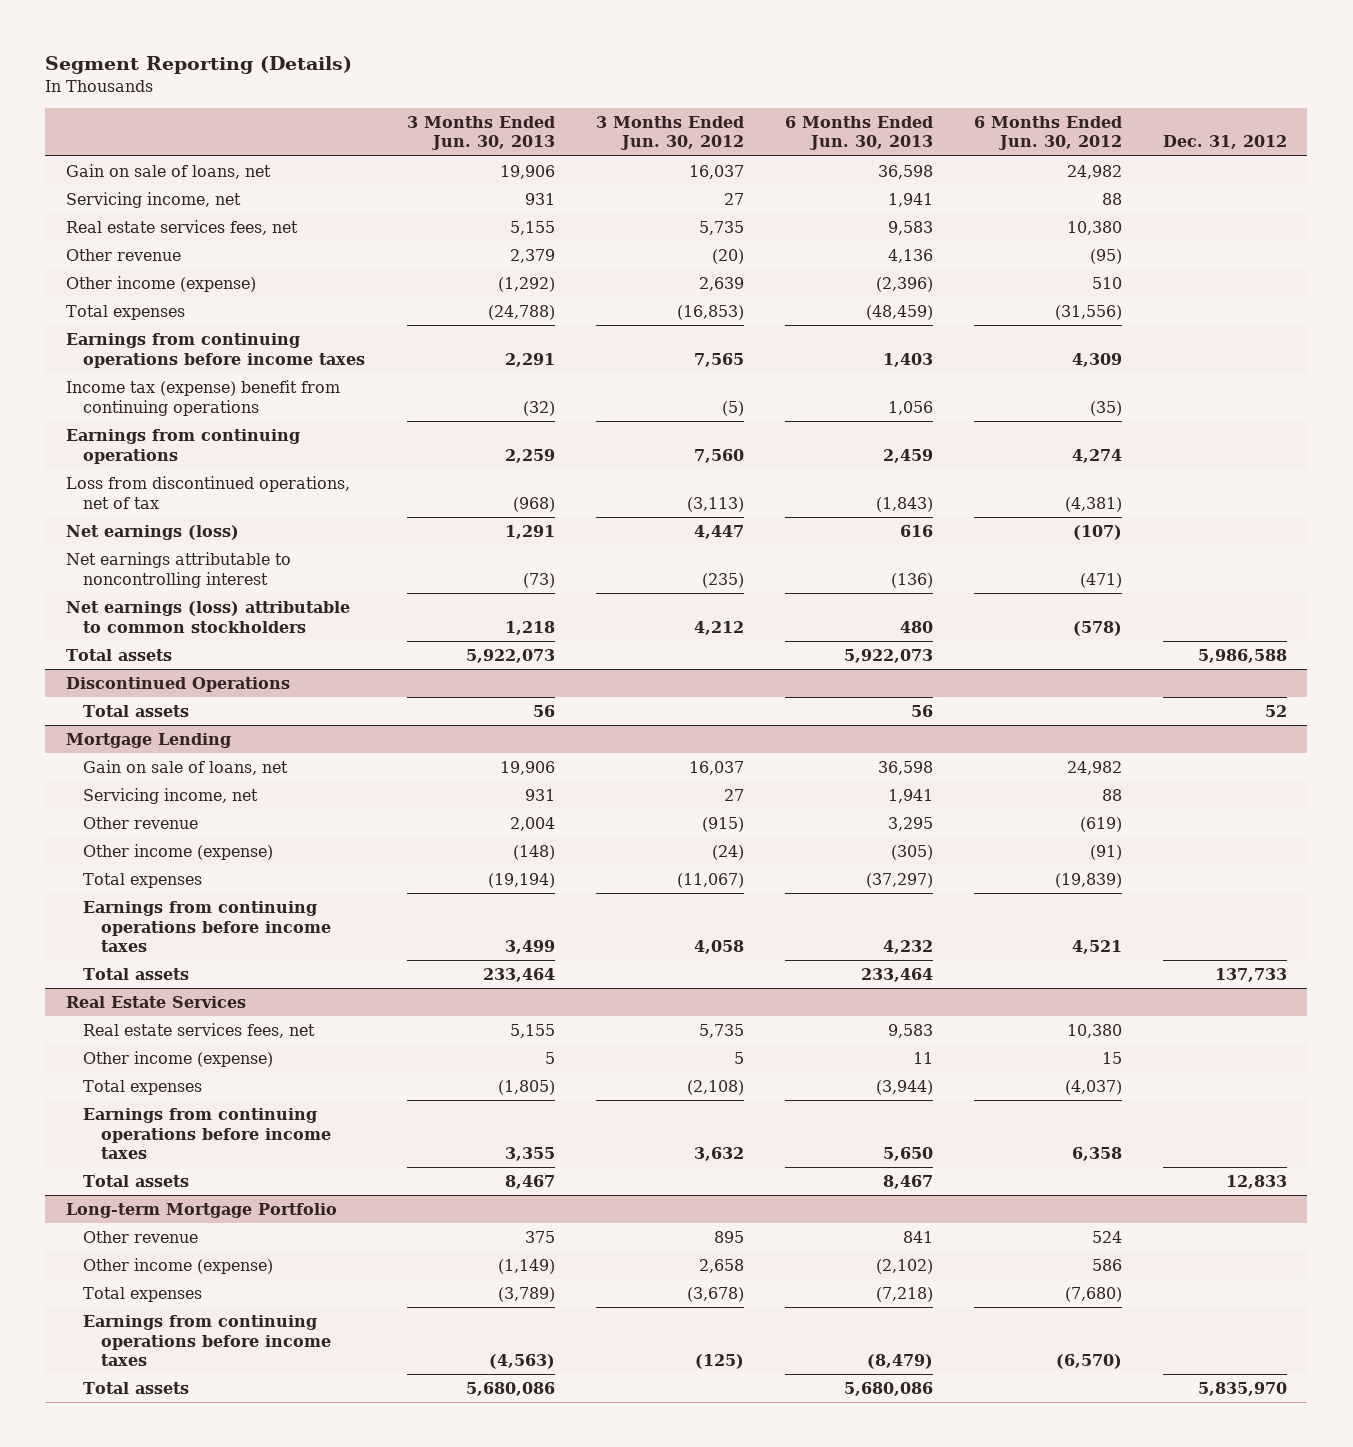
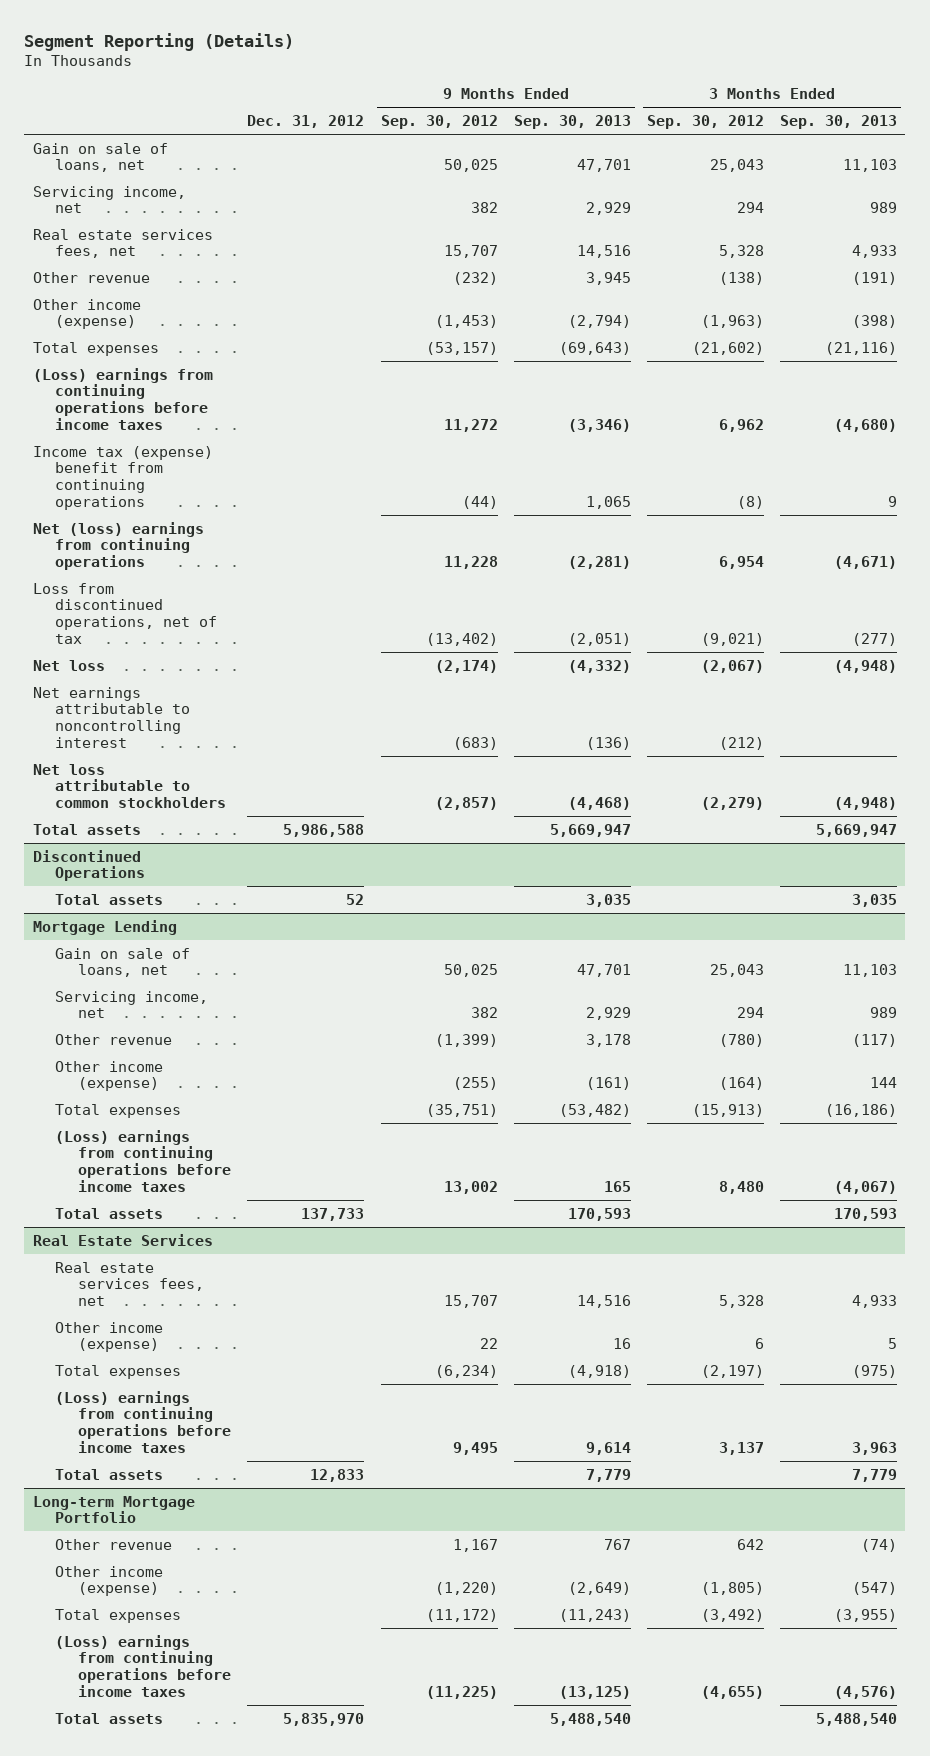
- | 3 Months Ended Jun. 30, 2013 | 3 Months Ended Jun. 30, 2012 | 6 Months Ended Jun. 30, 2013 | 6 Months Ended Jun. 30, 2012 | Dec. 31, 2012
+ | Dec. 31, 2012 | 9 Months Ended Sep. 30, 2012 | 9 Months Ended Sep. 30, 2013 | 3 Months Ended Sep. 30, 2012 | 3 Months Ended Sep. 30, 2013
- Earnings from continuing operations before income taxes | 2,291 | 7,565 | 1,403 | 4,309 |
+ (Loss) earnings from continuing operations before income taxes | | 11,272 | (3,346) | 6,962 | (4,680)
- Earnings from continuing operations | 2,259 | 7,560 | 2,459 | 4,274 |
+ Net (loss) earnings from continuing operations | | 11,228 | (2,281) | 6,954 | (4,671)
- Net earnings (loss) | 1,291 | 4,447 | 616 | (107) |
+ Net loss | | (2,174) | (4,332) | (2,067) | (4,948)
- Net earnings (loss) attributable to common stockholders | 1,218 | 4,212 | 480 | (578) |
+ Net loss attributable to common stockholders | | (2,857) | (4,468) | (2,279) | (4,948)
@ Mortgage Lending
- Earnings from continuing operations before income taxes | 3,499 | 4,058 | 4,232 | 4,521 |
+ (Loss) earnings from continuing operations before income taxes | | 13,002 | 165 | 8,480 | (4,067)
@ Real Estate Services
- Earnings from continuing operations before income taxes | 3,355 | 3,632 | 5,650 | 6,358 |
+ (Loss) earnings from continuing operations before income taxes | | 9,495 | 9,614 | 3,137 | 3,963
@ Long-term Mortgage Portfolio
- Earnings from continuing operations before income taxes | (4,563) | (125) | (8,479) | (6,570) |
+ (Loss) earnings from continuing operations before income taxes | | (11,225) | (13,125) | (4,655) | (4,576)

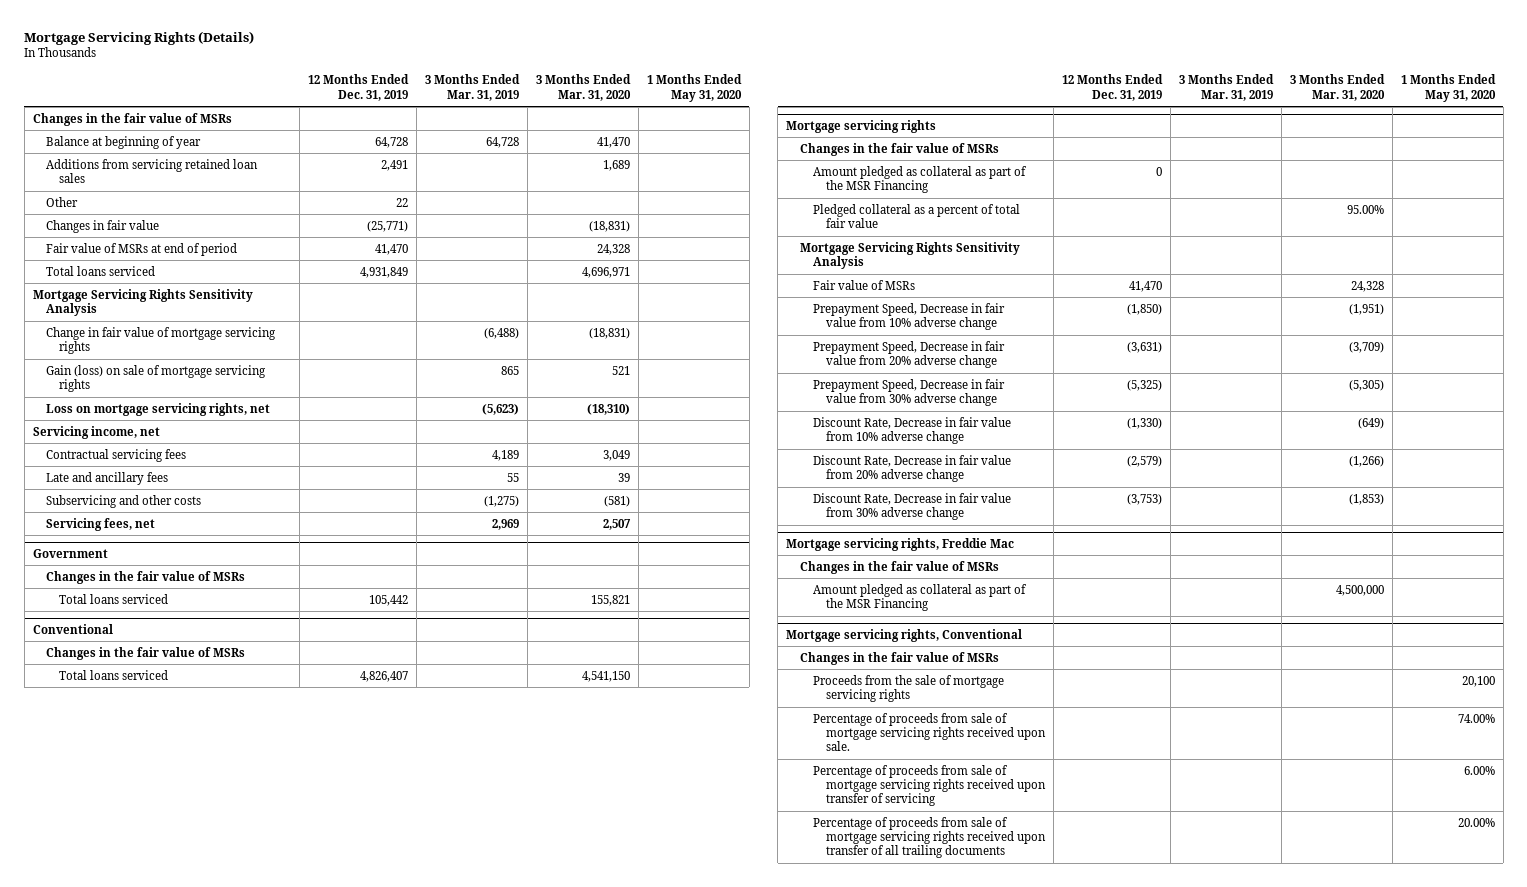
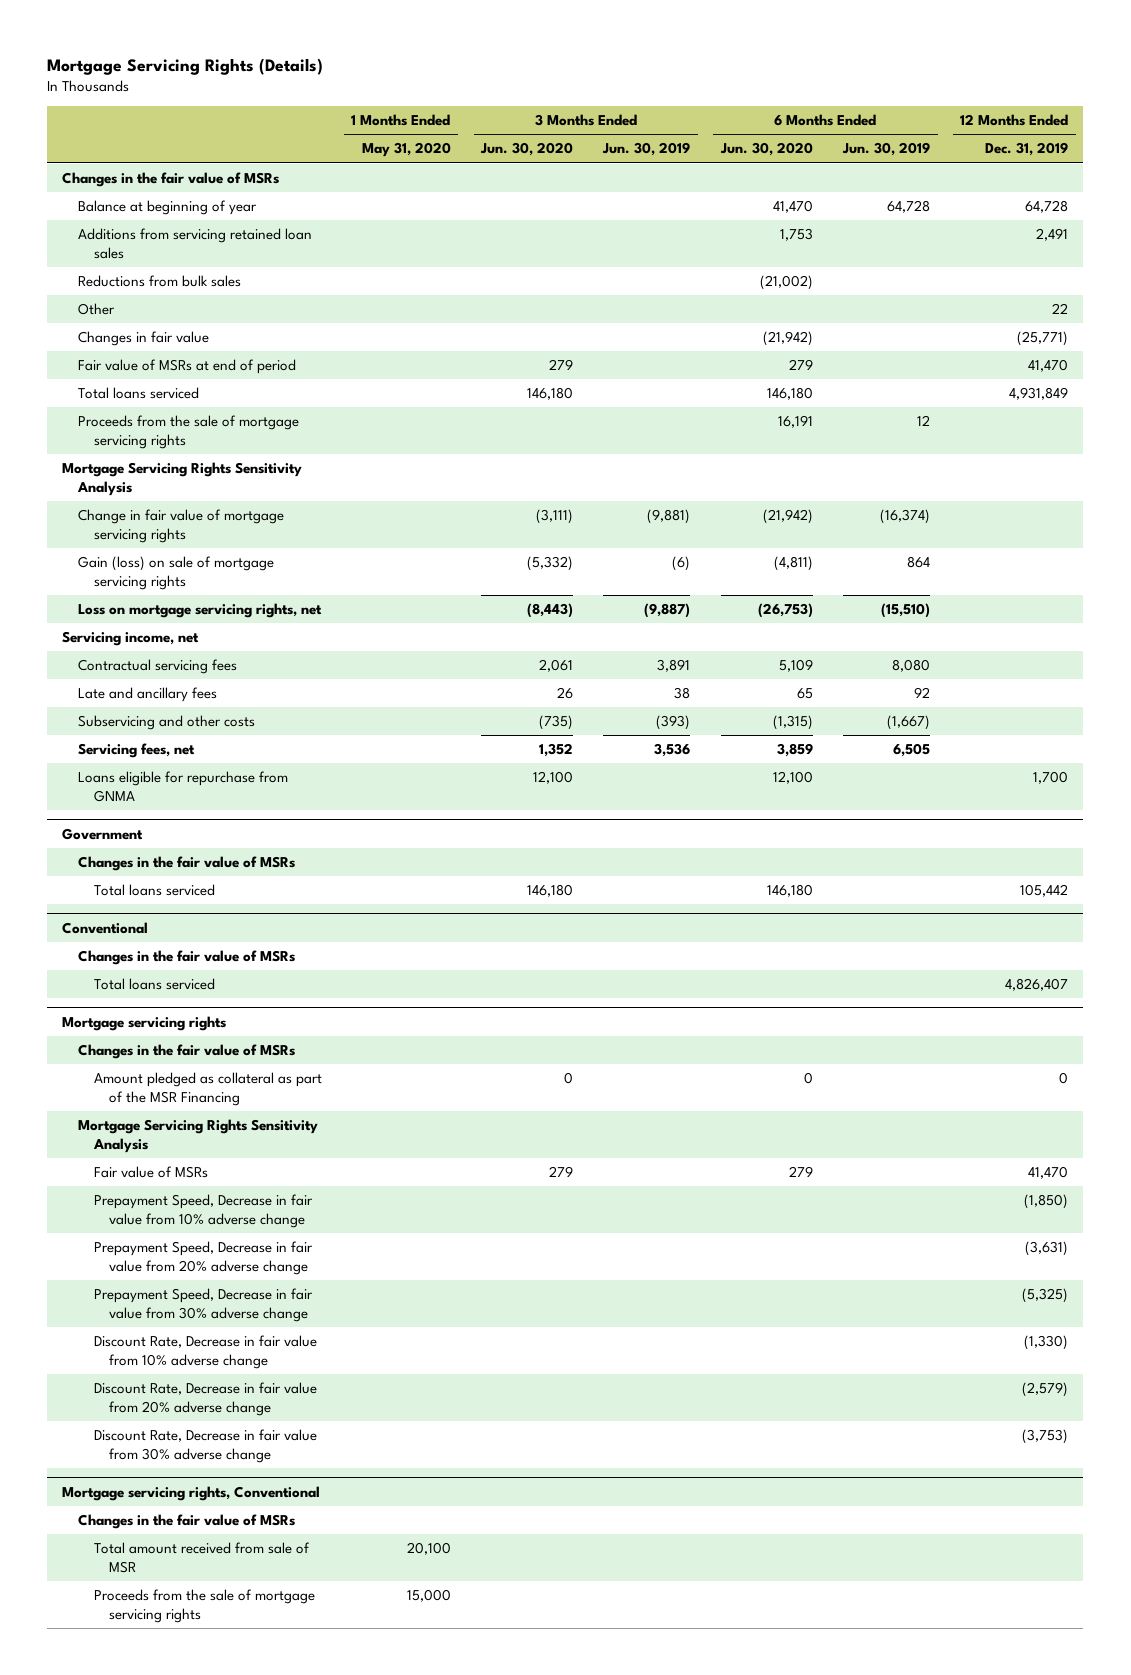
- | 12 Months Ended Dec. 31, 2019 | 3 Months Ended Mar. 31, 2019 | 3 Months Ended Mar. 31, 2020 | 1 Months Ended May 31, 2020
+ | 1 Months Ended May 31, 2020 | 3 Months Ended Jun. 30, 2020 | 3 Months Ended Jun. 30, 2019 | 6 Months Ended Jun. 30, 2020 | 6 Months Ended Jun. 30, 2019 | 12 Months Ended Dec. 31, 2019
+ Reductions from bulk sales | | | | (21,002) | |
+ Proceeds from the sale of mortgage servicing rights | | | | 16,191 | 12 |
+ Loans eligible for repurchase from GNMA | | 12,100 | | 12,100 | | 1,700
@ Mortgage servicing rights
- Pledged collateral as a percent of total fair value | | | 95.00% |
- Mortgage servicing rights, Freddie Mac
- Changes in the fair value of MSRs
- Amount pledged as collateral as part of the MSR Financing | | | 4,500,000 |
@ Mortgage servicing rights, Conventional
- Proceeds from the sale of mortgage servicing rights | | | | 20,100
- Percentage of proceeds from sale of mortgage servicing rights received upon sale. | | | | 74.00%
- Percentage of proceeds from sale of mortgage servicing rights received upon transfer of servicing | | | | 6.00%
- Percentage of proceeds from sale of mortgage servicing rights received upon transfer of all trailing documents | | | | 20.00%
+ Total amount received from sale of MSR | 20,100 | | | | |
+ Proceeds from the sale of mortgage servicing rights | 15,000 | | | | |

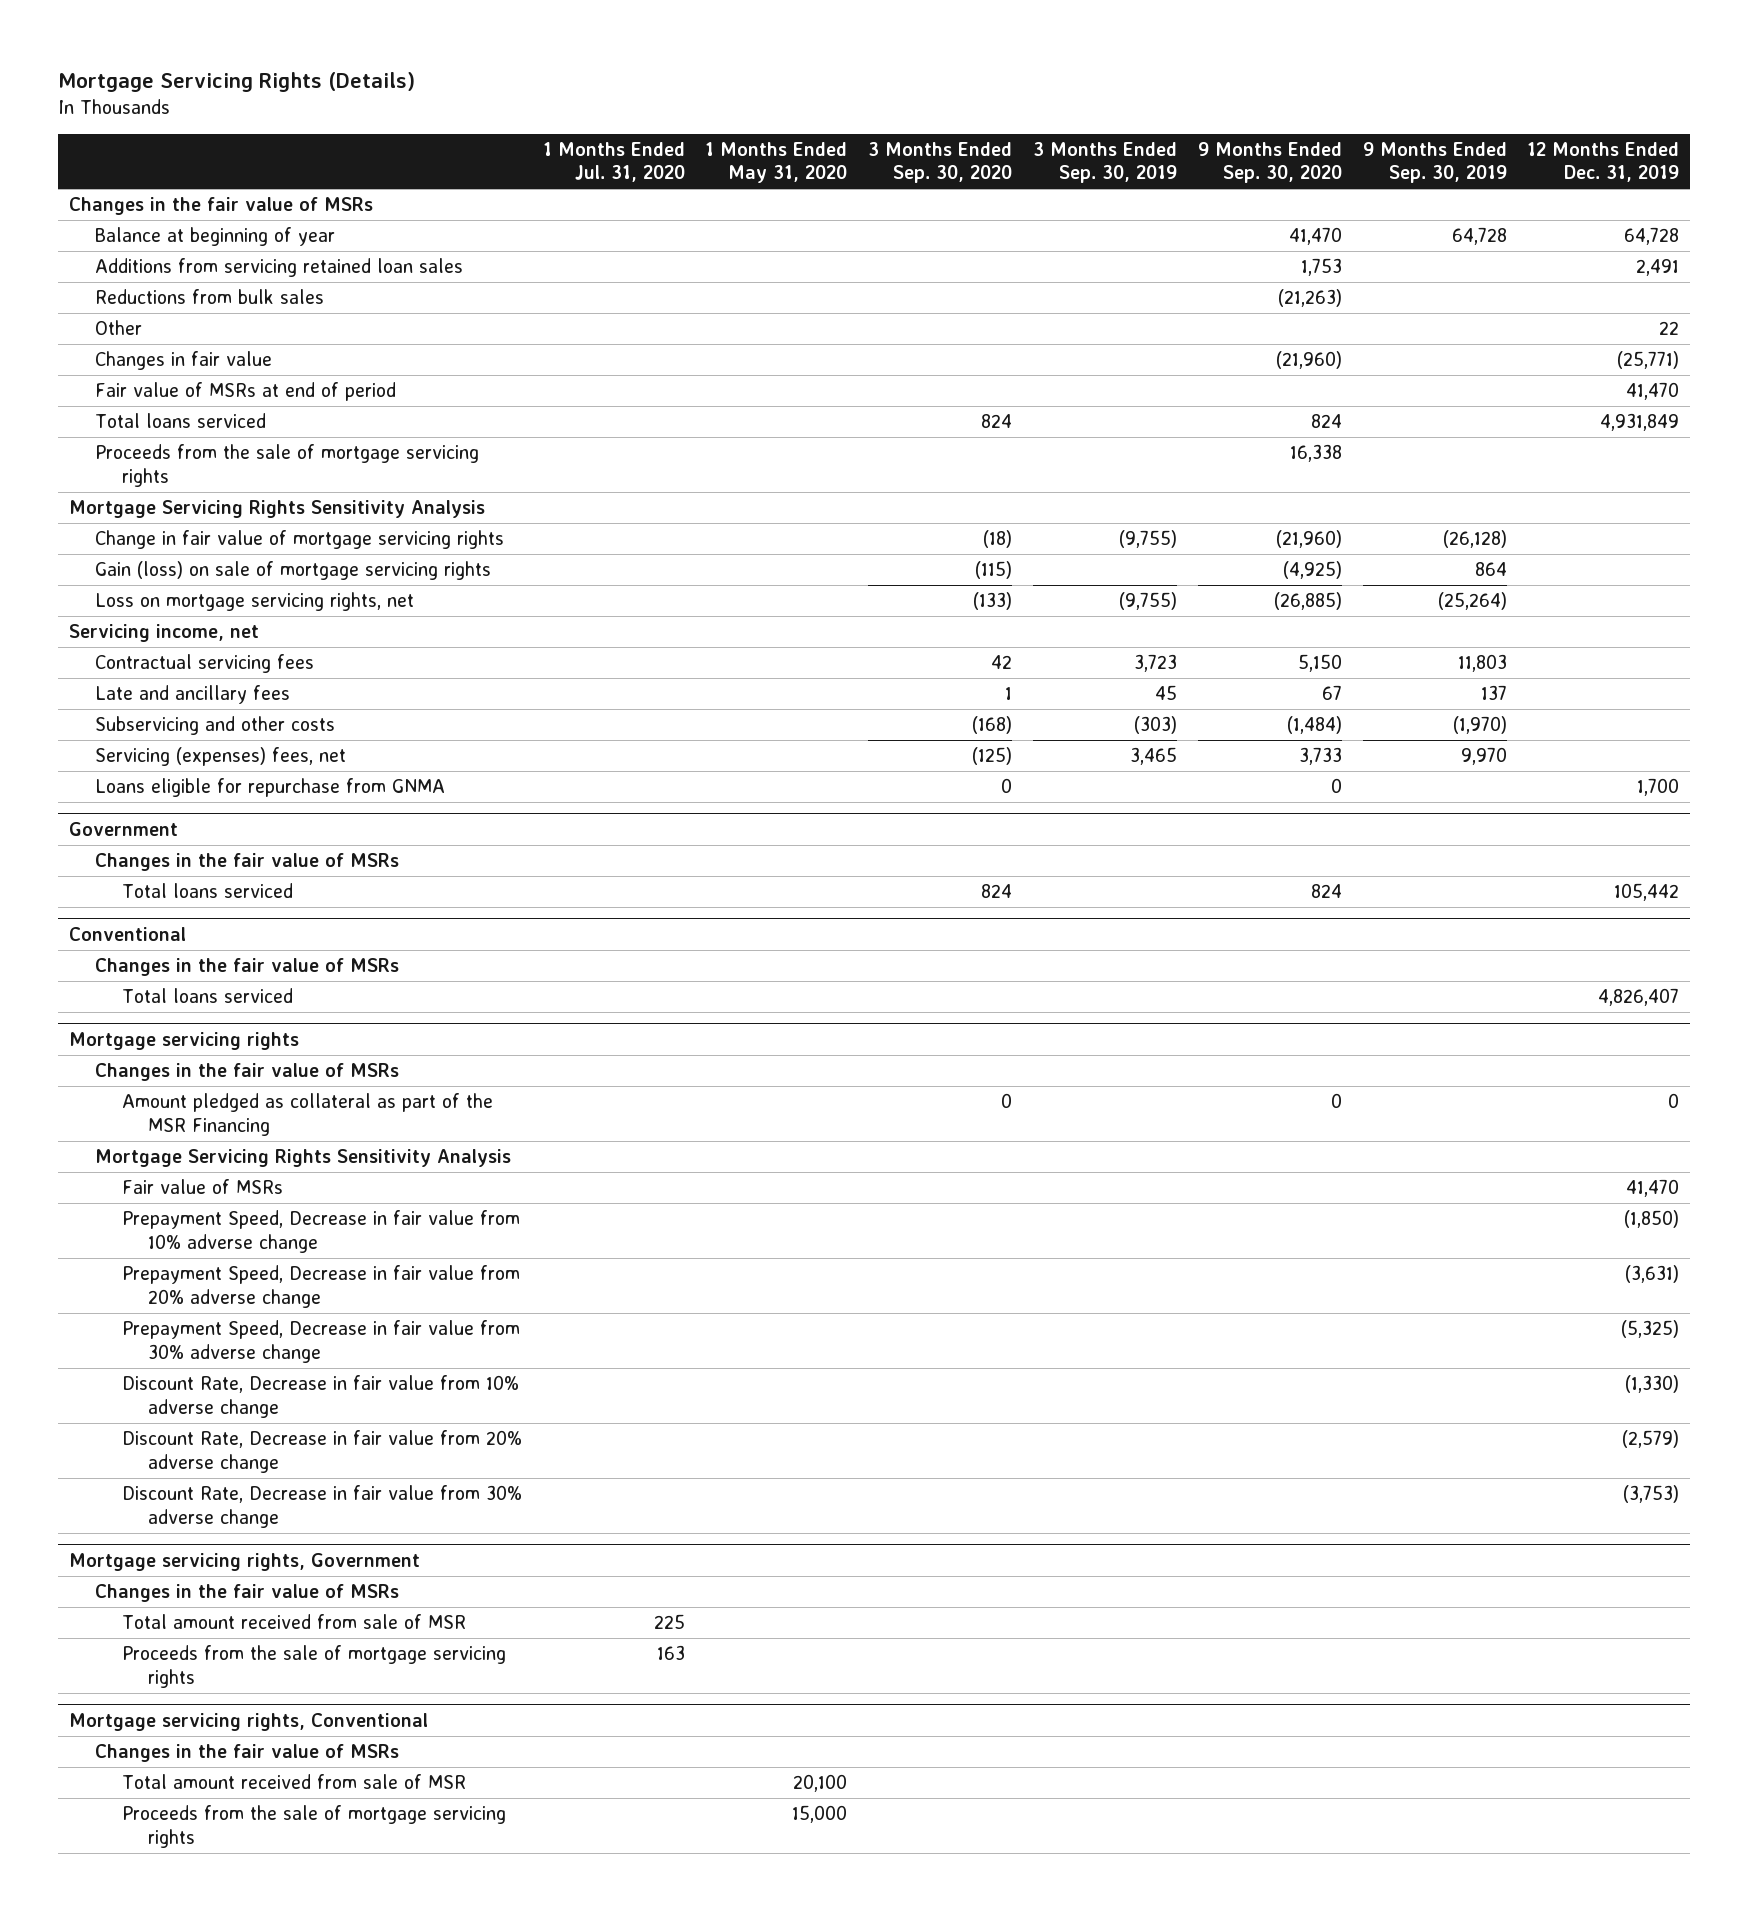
- | 1 Months Ended May 31, 2020 | 3 Months Ended Jun. 30, 2020 | 3 Months Ended Jun. 30, 2019 | 6 Months Ended Jun. 30, 2020 | 6 Months Ended Jun. 30, 2019 | 12 Months Ended Dec. 31, 2019
+ | 1 Months Ended Jul. 31, 2020 | 1 Months Ended May 31, 2020 | 3 Months Ended Sep. 30, 2020 | 3 Months Ended Sep. 30, 2019 | 9 Months Ended Sep. 30, 2020 | 9 Months Ended Sep. 30, 2019 | 12 Months Ended Dec. 31, 2019
- Servicing fees, net | | 1,352 | 3,536 | 3,859 | 6,505 |
+ Servicing (expenses) fees, net | | | (125) | 3,465 | 3,733 | 9,970 |
+ Mortgage servicing rights, Government
+ Changes in the fair value of MSRs
+ Total amount received from sale of MSR | 225 | | | | | |
+ Proceeds from the sale of mortgage servicing rights | 163 | | | | | |

